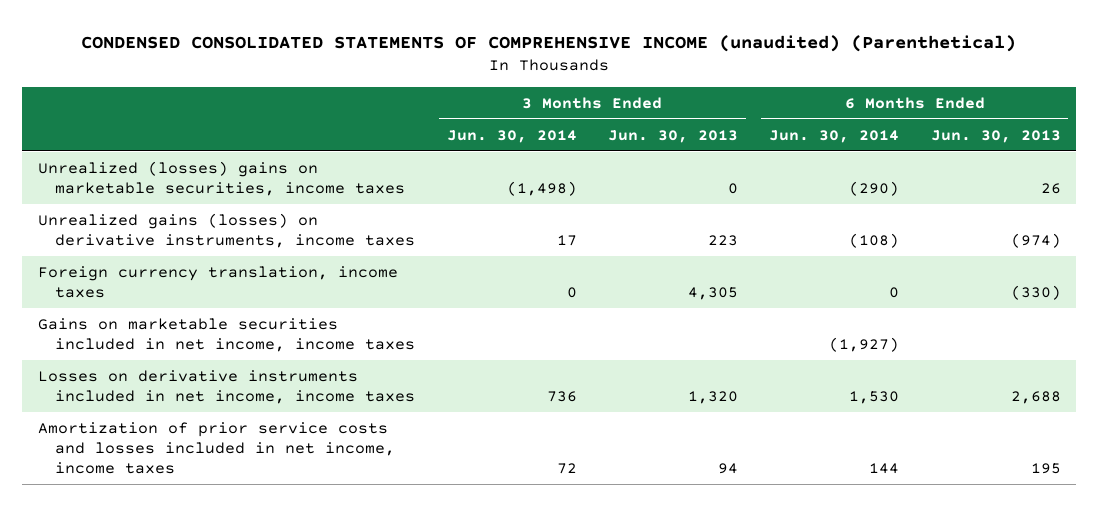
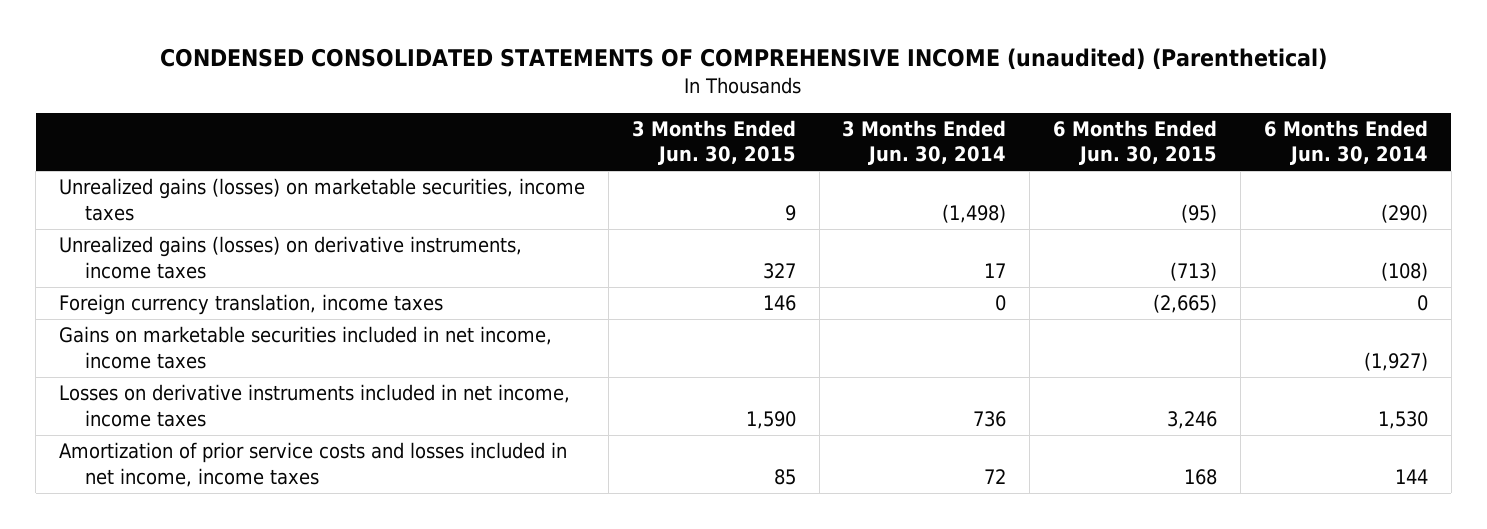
- | 3 Months Ended Jun. 30, 2014 | 3 Months Ended Jun. 30, 2013 | 6 Months Ended Jun. 30, 2014 | 6 Months Ended Jun. 30, 2013
+ | 3 Months Ended Jun. 30, 2015 | 3 Months Ended Jun. 30, 2014 | 6 Months Ended Jun. 30, 2015 | 6 Months Ended Jun. 30, 2014
- Unrealized (losses) gains on marketable securities, income taxes | (1,498) | 0 | (290) | 26
+ Unrealized gains (losses) on marketable securities, income taxes | 9 | (1,498) | (95) | (290)

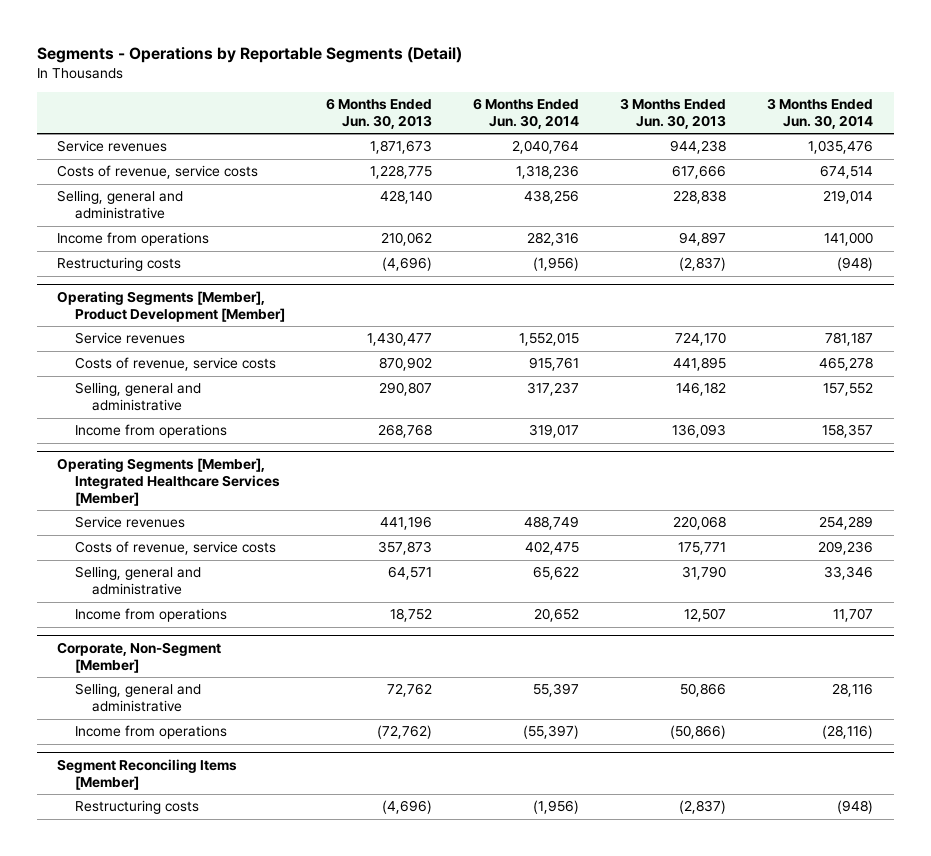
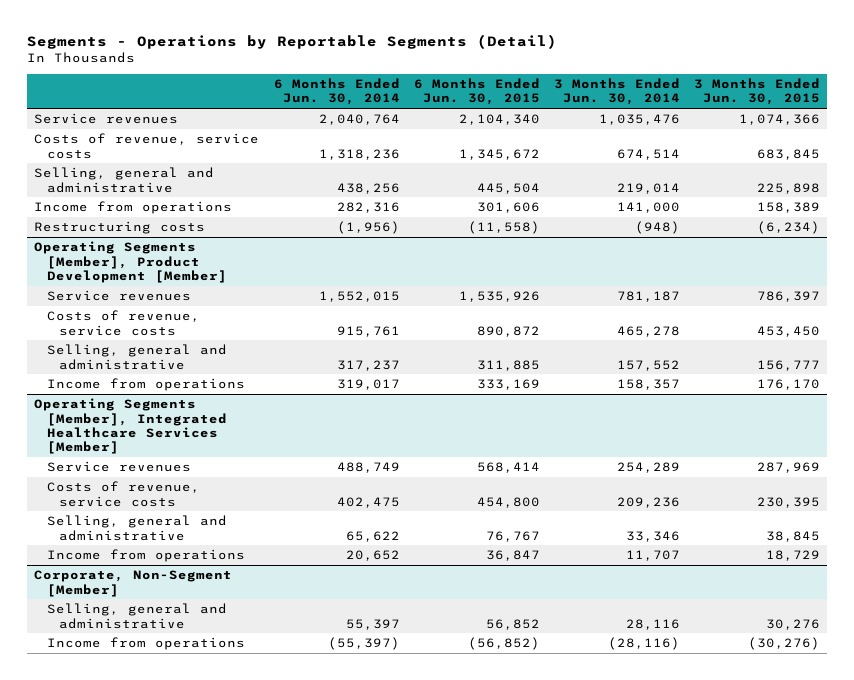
- | 6 Months Ended Jun. 30, 2013 | 6 Months Ended Jun. 30, 2014 | 3 Months Ended Jun. 30, 2013 | 3 Months Ended Jun. 30, 2014
+ | 6 Months Ended Jun. 30, 2014 | 6 Months Ended Jun. 30, 2015 | 3 Months Ended Jun. 30, 2014 | 3 Months Ended Jun. 30, 2015
- Segment Reconciling Items [Member]
- Restructuring costs | (4,696) | (1,956) | (2,837) | (948)

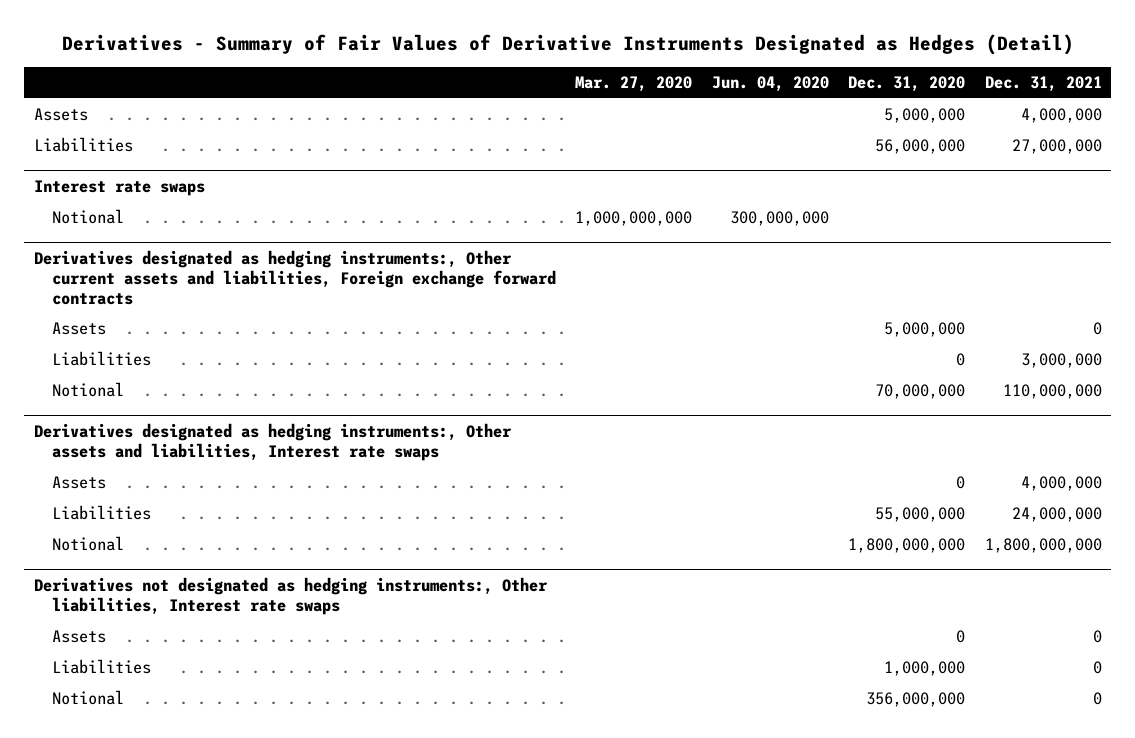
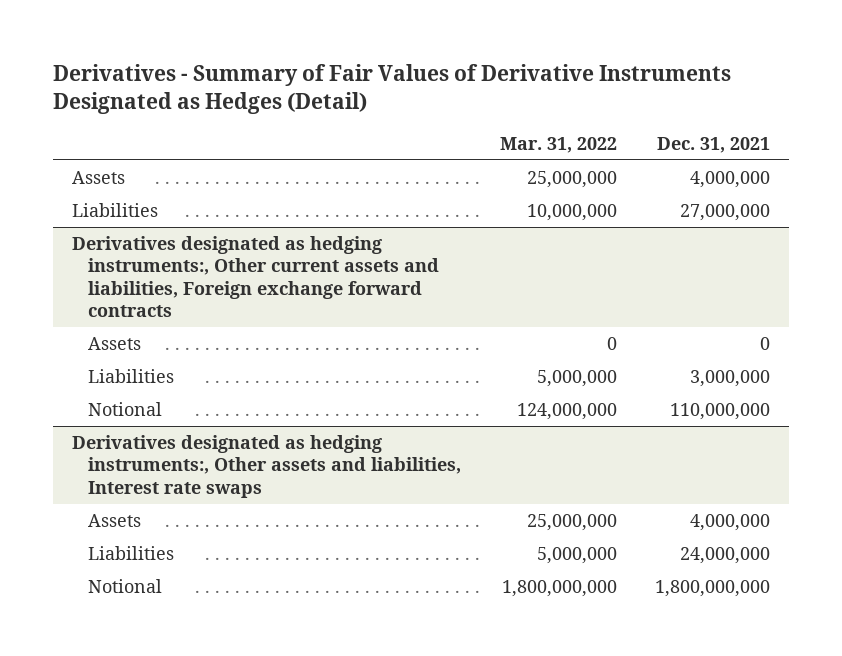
- | Mar. 27, 2020 | Jun. 04, 2020 | Dec. 31, 2020 | Dec. 31, 2021
+ | Mar. 31, 2022 | Dec. 31, 2021
- Interest rate swaps
- Notional | 1,000,000,000 | 300,000,000 | |
- Derivatives not designated as hedging instruments:, Other liabilities, Interest rate swaps
- Assets | | | 0 | 0
- Liabilities | | | 1,000,000 | 0
- Notional | | | 356,000,000 | 0

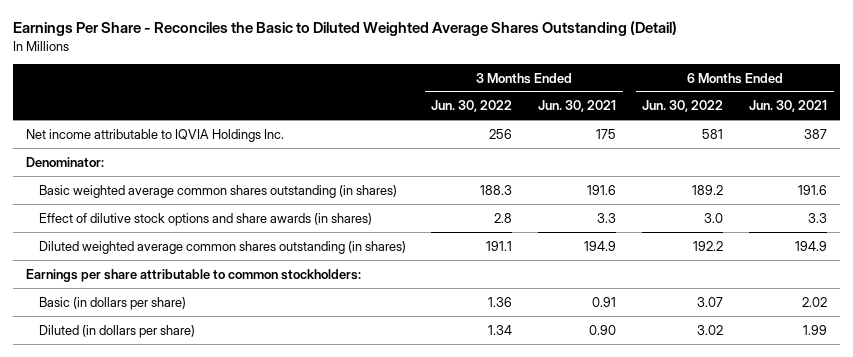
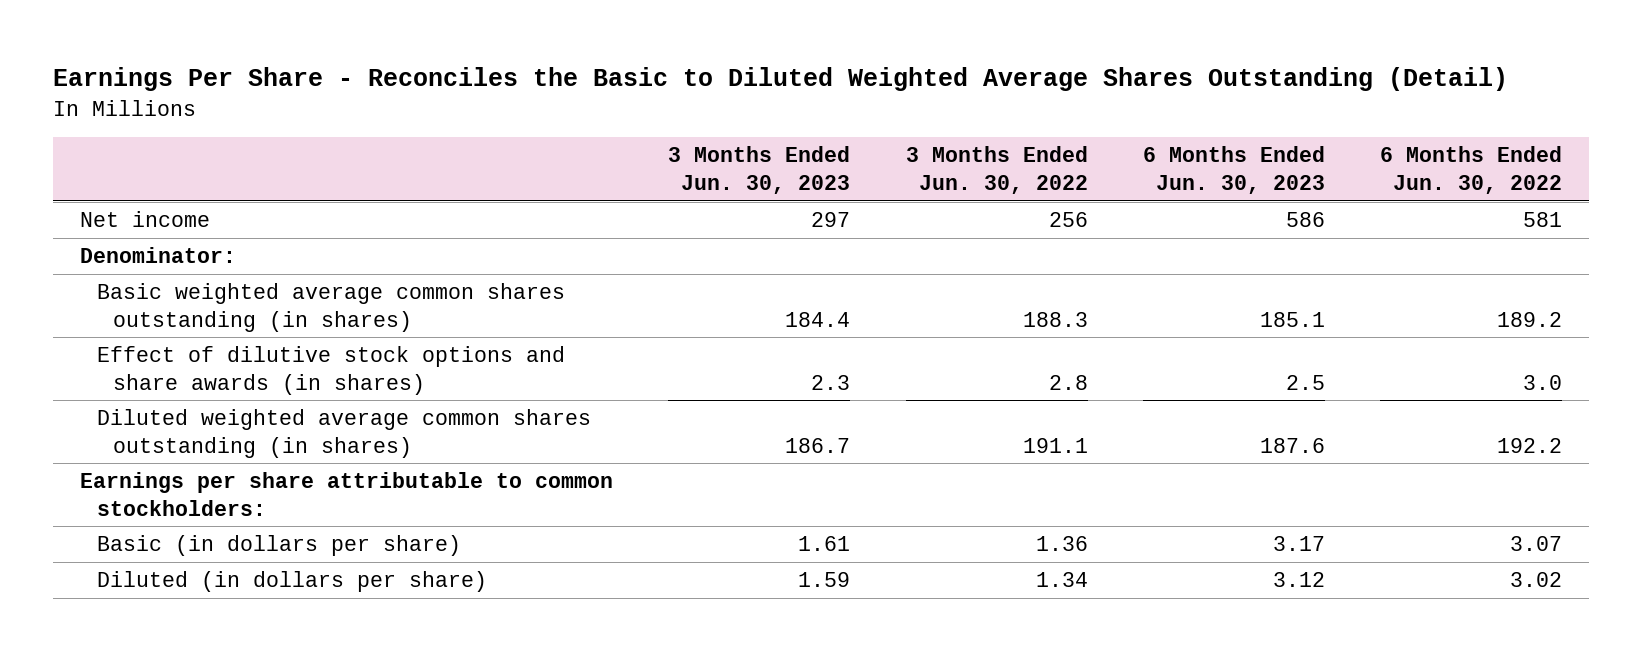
- | 3 Months Ended Jun. 30, 2022 | 3 Months Ended Jun. 30, 2021 | 6 Months Ended Jun. 30, 2022 | 6 Months Ended Jun. 30, 2021
+ | 3 Months Ended Jun. 30, 2023 | 3 Months Ended Jun. 30, 2022 | 6 Months Ended Jun. 30, 2023 | 6 Months Ended Jun. 30, 2022
- Net income attributable to IQVIA Holdings Inc. | 256 | 175 | 581 | 387
+ Net income | 297 | 256 | 586 | 581

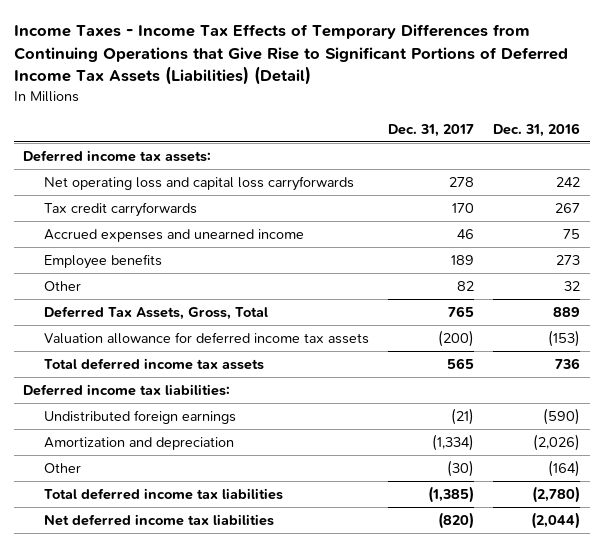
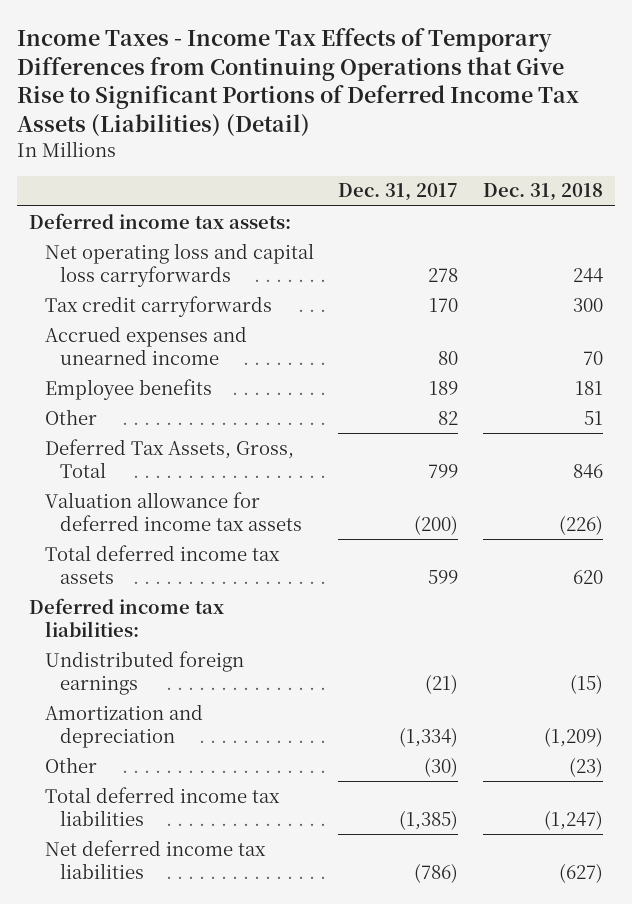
- | Dec. 31, 2017 | Dec. 31, 2016
+ | Dec. 31, 2017 | Dec. 31, 2018
- Accrued expenses and unearned income | 46 | 75
+ Accrued expenses and unearned income | 80 | 70
- Deferred Tax Assets, Gross, Total | 765 | 889
+ Deferred Tax Assets, Gross, Total | 799 | 846
- Total deferred income tax assets | 565 | 736
+ Total deferred income tax assets | 599 | 620
- Net deferred income tax liabilities | (820) | (2,044)
+ Net deferred income tax liabilities | (786) | (627)

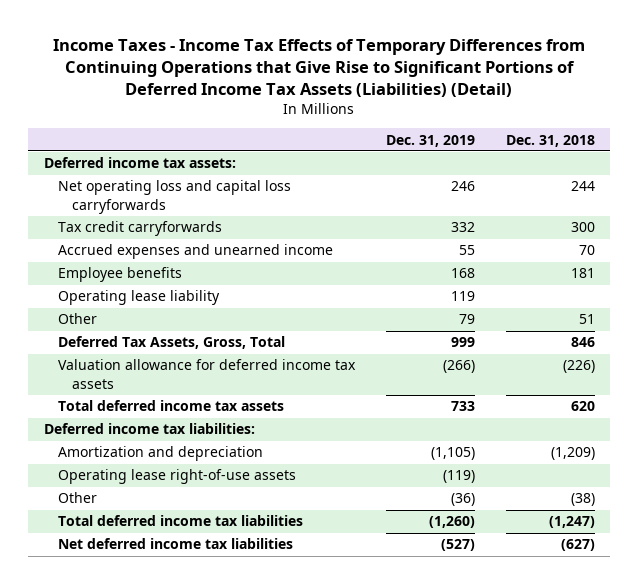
- | Dec. 31, 2017 | Dec. 31, 2018
+ | Dec. 31, 2019 | Dec. 31, 2018
+ Operating lease liability | 119 |
- Undistributed foreign earnings | (21) | (15)
- Other | (30) | (23)
+ Operating lease right-of-use assets | (119) |
+ Other | (36) | (38)

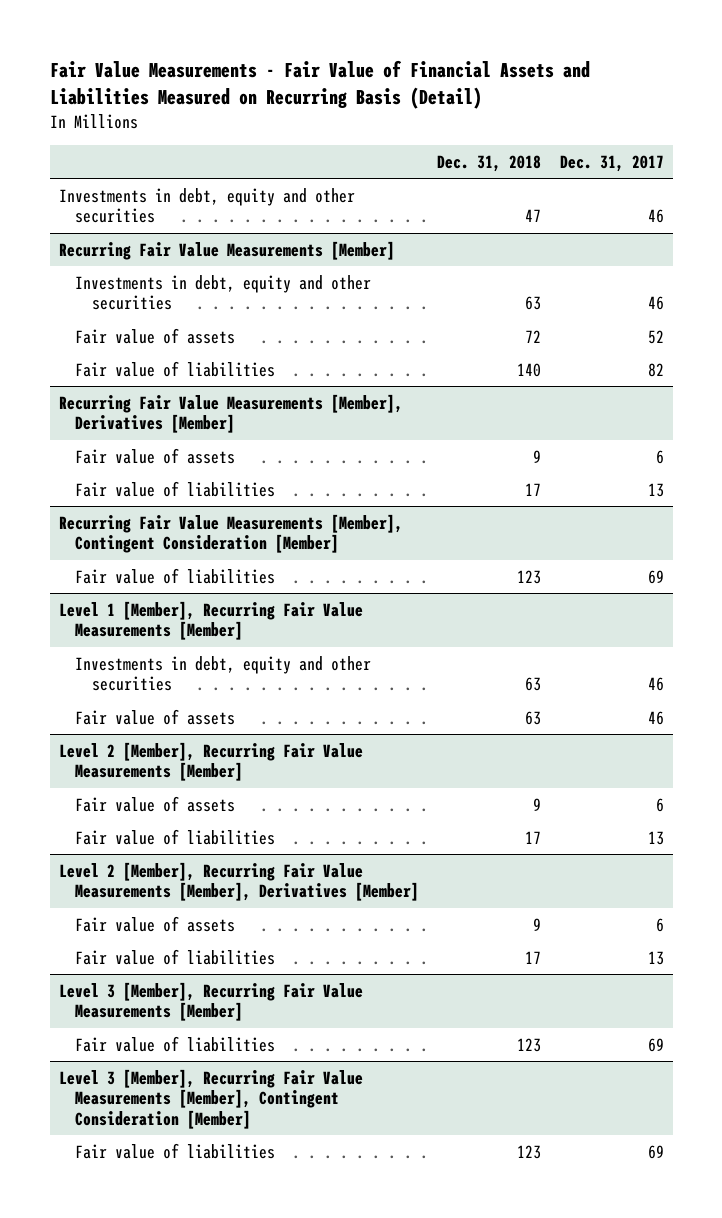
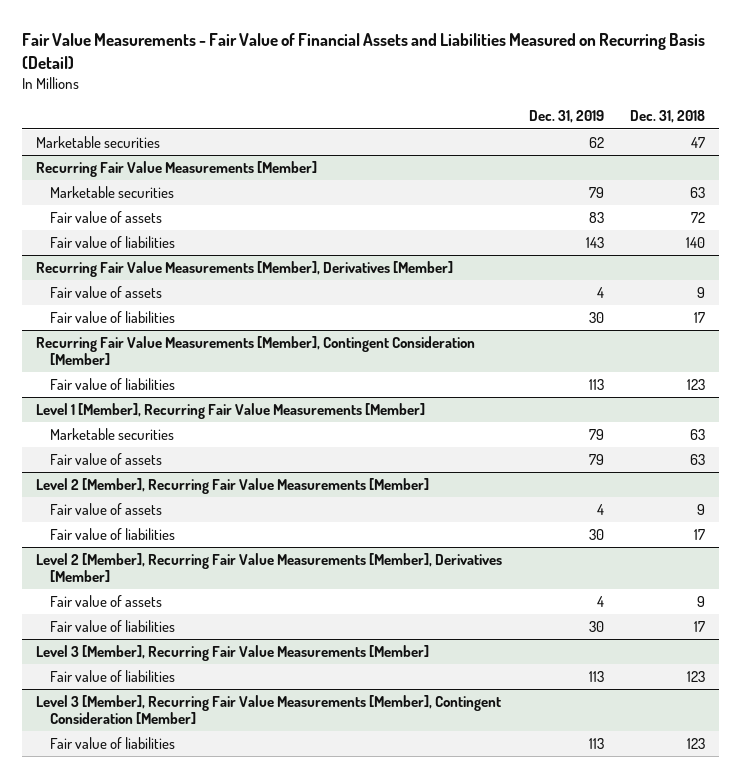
- | Dec. 31, 2018 | Dec. 31, 2017
+ | Dec. 31, 2019 | Dec. 31, 2018
- Investments in debt, equity and other securities | 47 | 46
+ Marketable securities | 62 | 47
@ Recurring Fair Value Measurements [Member]
- Investments in debt, equity and other securities | 63 | 46
+ Marketable securities | 79 | 63
@ Level 1 [Member], Recurring Fair Value Measurements [Member]
- Investments in debt, equity and other securities | 63 | 46
+ Marketable securities | 79 | 63

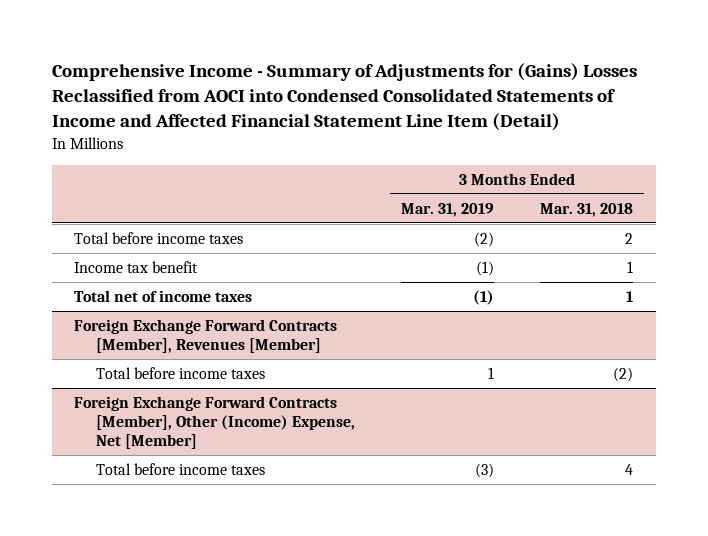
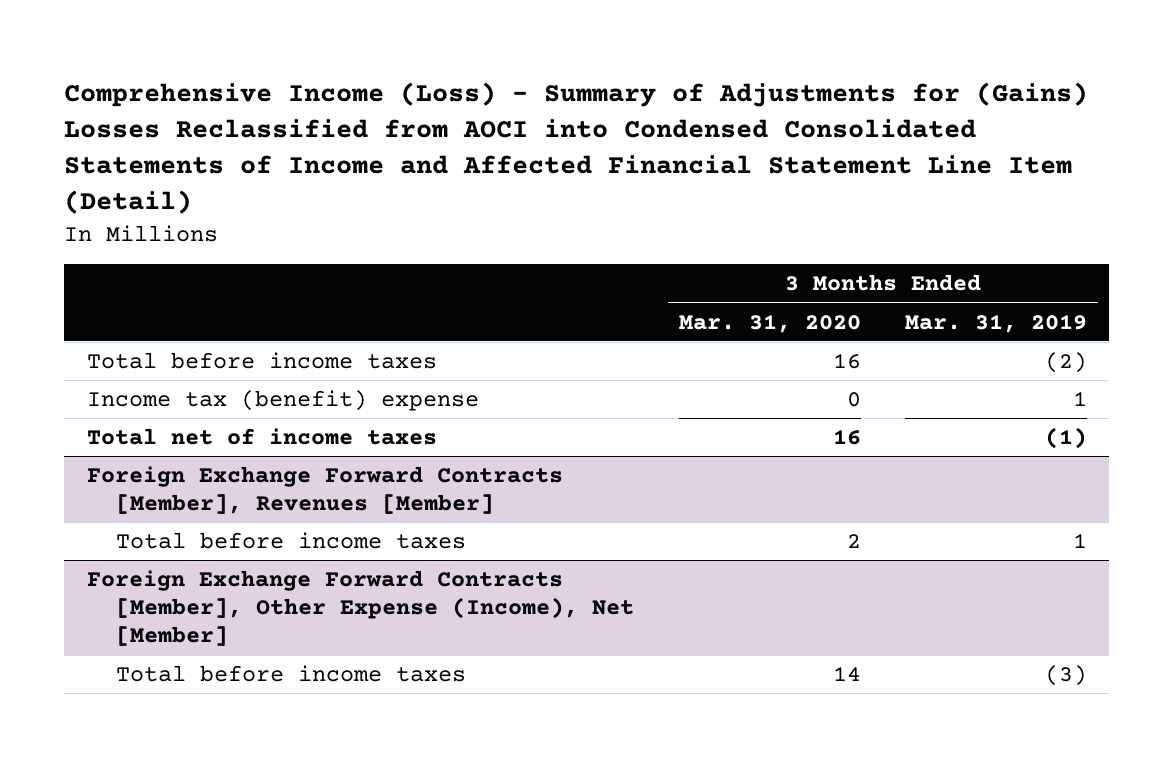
- Comprehensive Income - Summary of Adjustments for (Gains) Losses Reclassified from AOCI into Condensed Consolidated Statements of Income and Affected Financial Statement Line Item (Detail)
+ Comprehensive Income (Loss) - Summary of Adjustments for (Gains) Losses Reclassified from AOCI into Condensed Consolidated Statements of Income and Affected Financial Statement Line Item (Detail)
- | 3 Months Ended Mar. 31, 2019 | 3 Months Ended Mar. 31, 2018
+ | 3 Months Ended Mar. 31, 2020 | 3 Months Ended Mar. 31, 2019
- Income tax benefit | (1) | 1
+ Income tax (benefit) expense | 0 | 1
- Foreign Exchange Forward Contracts [Member], Other (Income) Expense, Net [Member]
+ Foreign Exchange Forward Contracts [Member], Other Expense (Income), Net [Member]

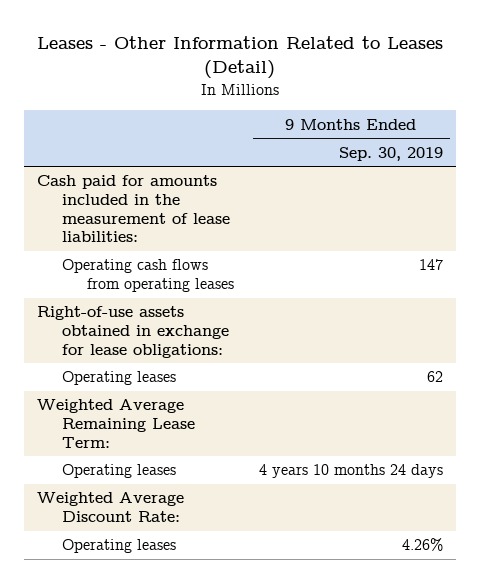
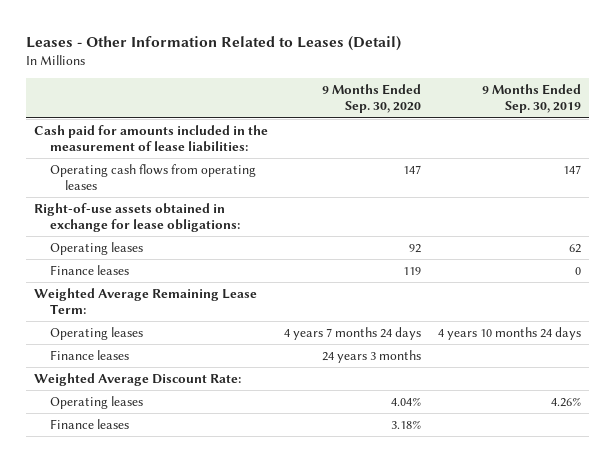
- | 9 Months Ended Sep. 30, 2019
+ | 9 Months Ended Sep. 30, 2020 | 9 Months Ended Sep. 30, 2019
+ Finance leases | 119 | 0
+ Finance leases | 24 years 3 months |
+ Finance leases | 3.18% |

